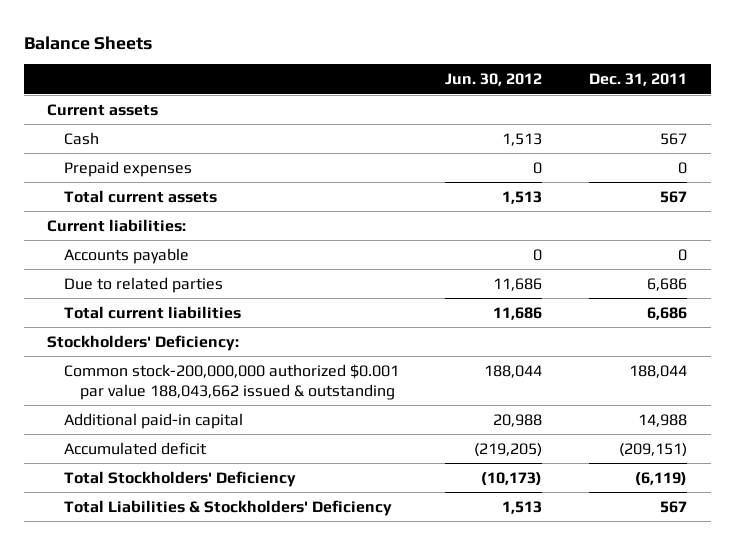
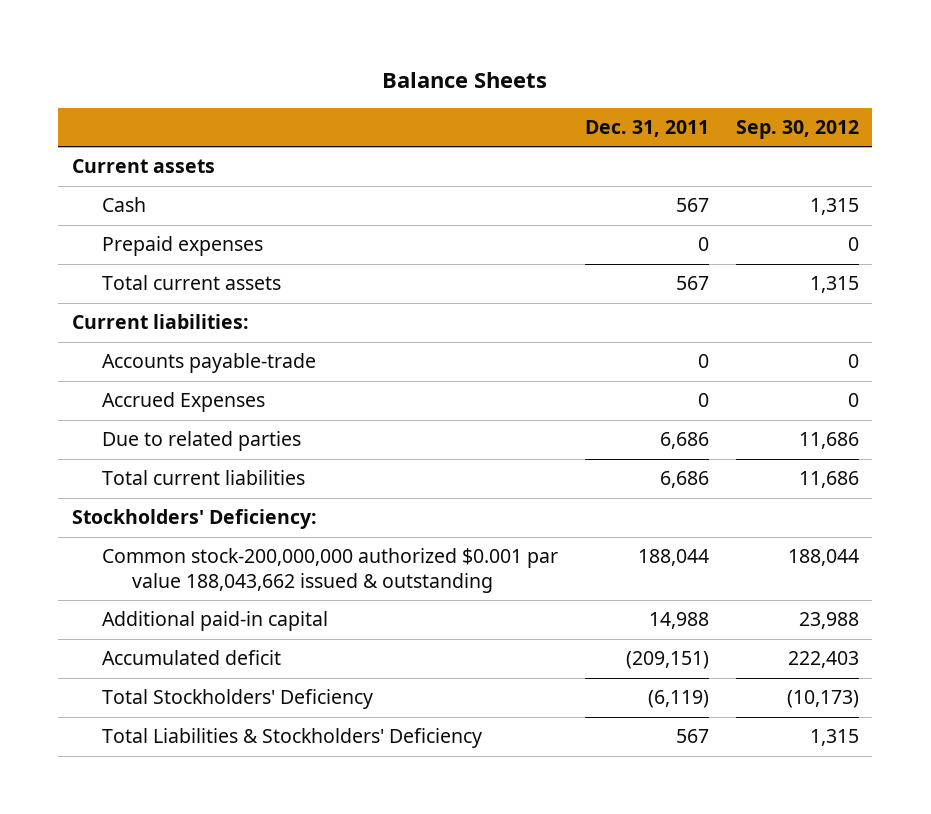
- | Jun. 30, 2012 | Dec. 31, 2011
+ | Dec. 31, 2011 | Sep. 30, 2012
- Accounts payable | 0 | 0
+ Accounts payable-trade | 0 | 0
+ Accrued Expenses | 0 | 0

